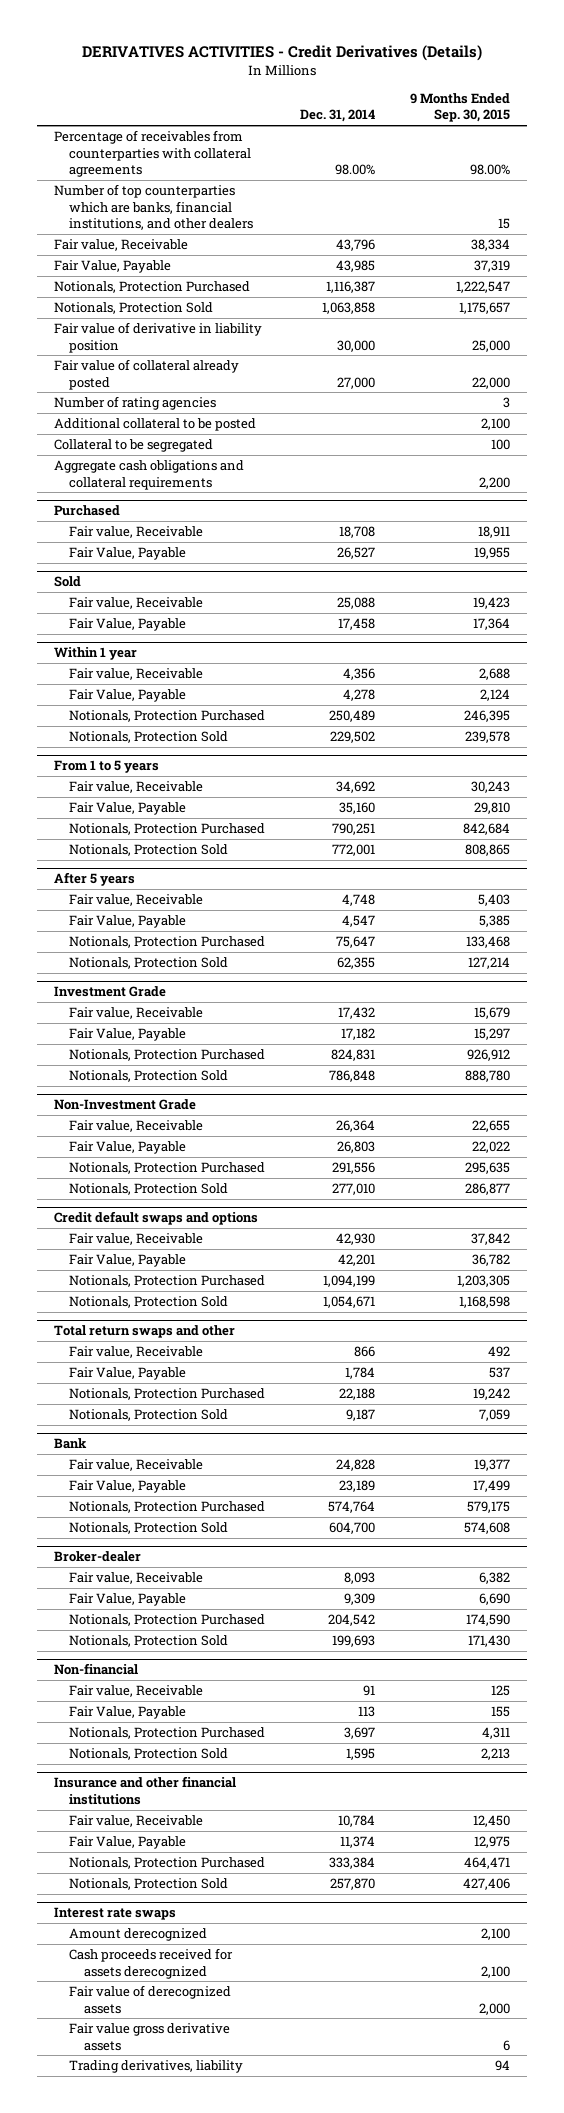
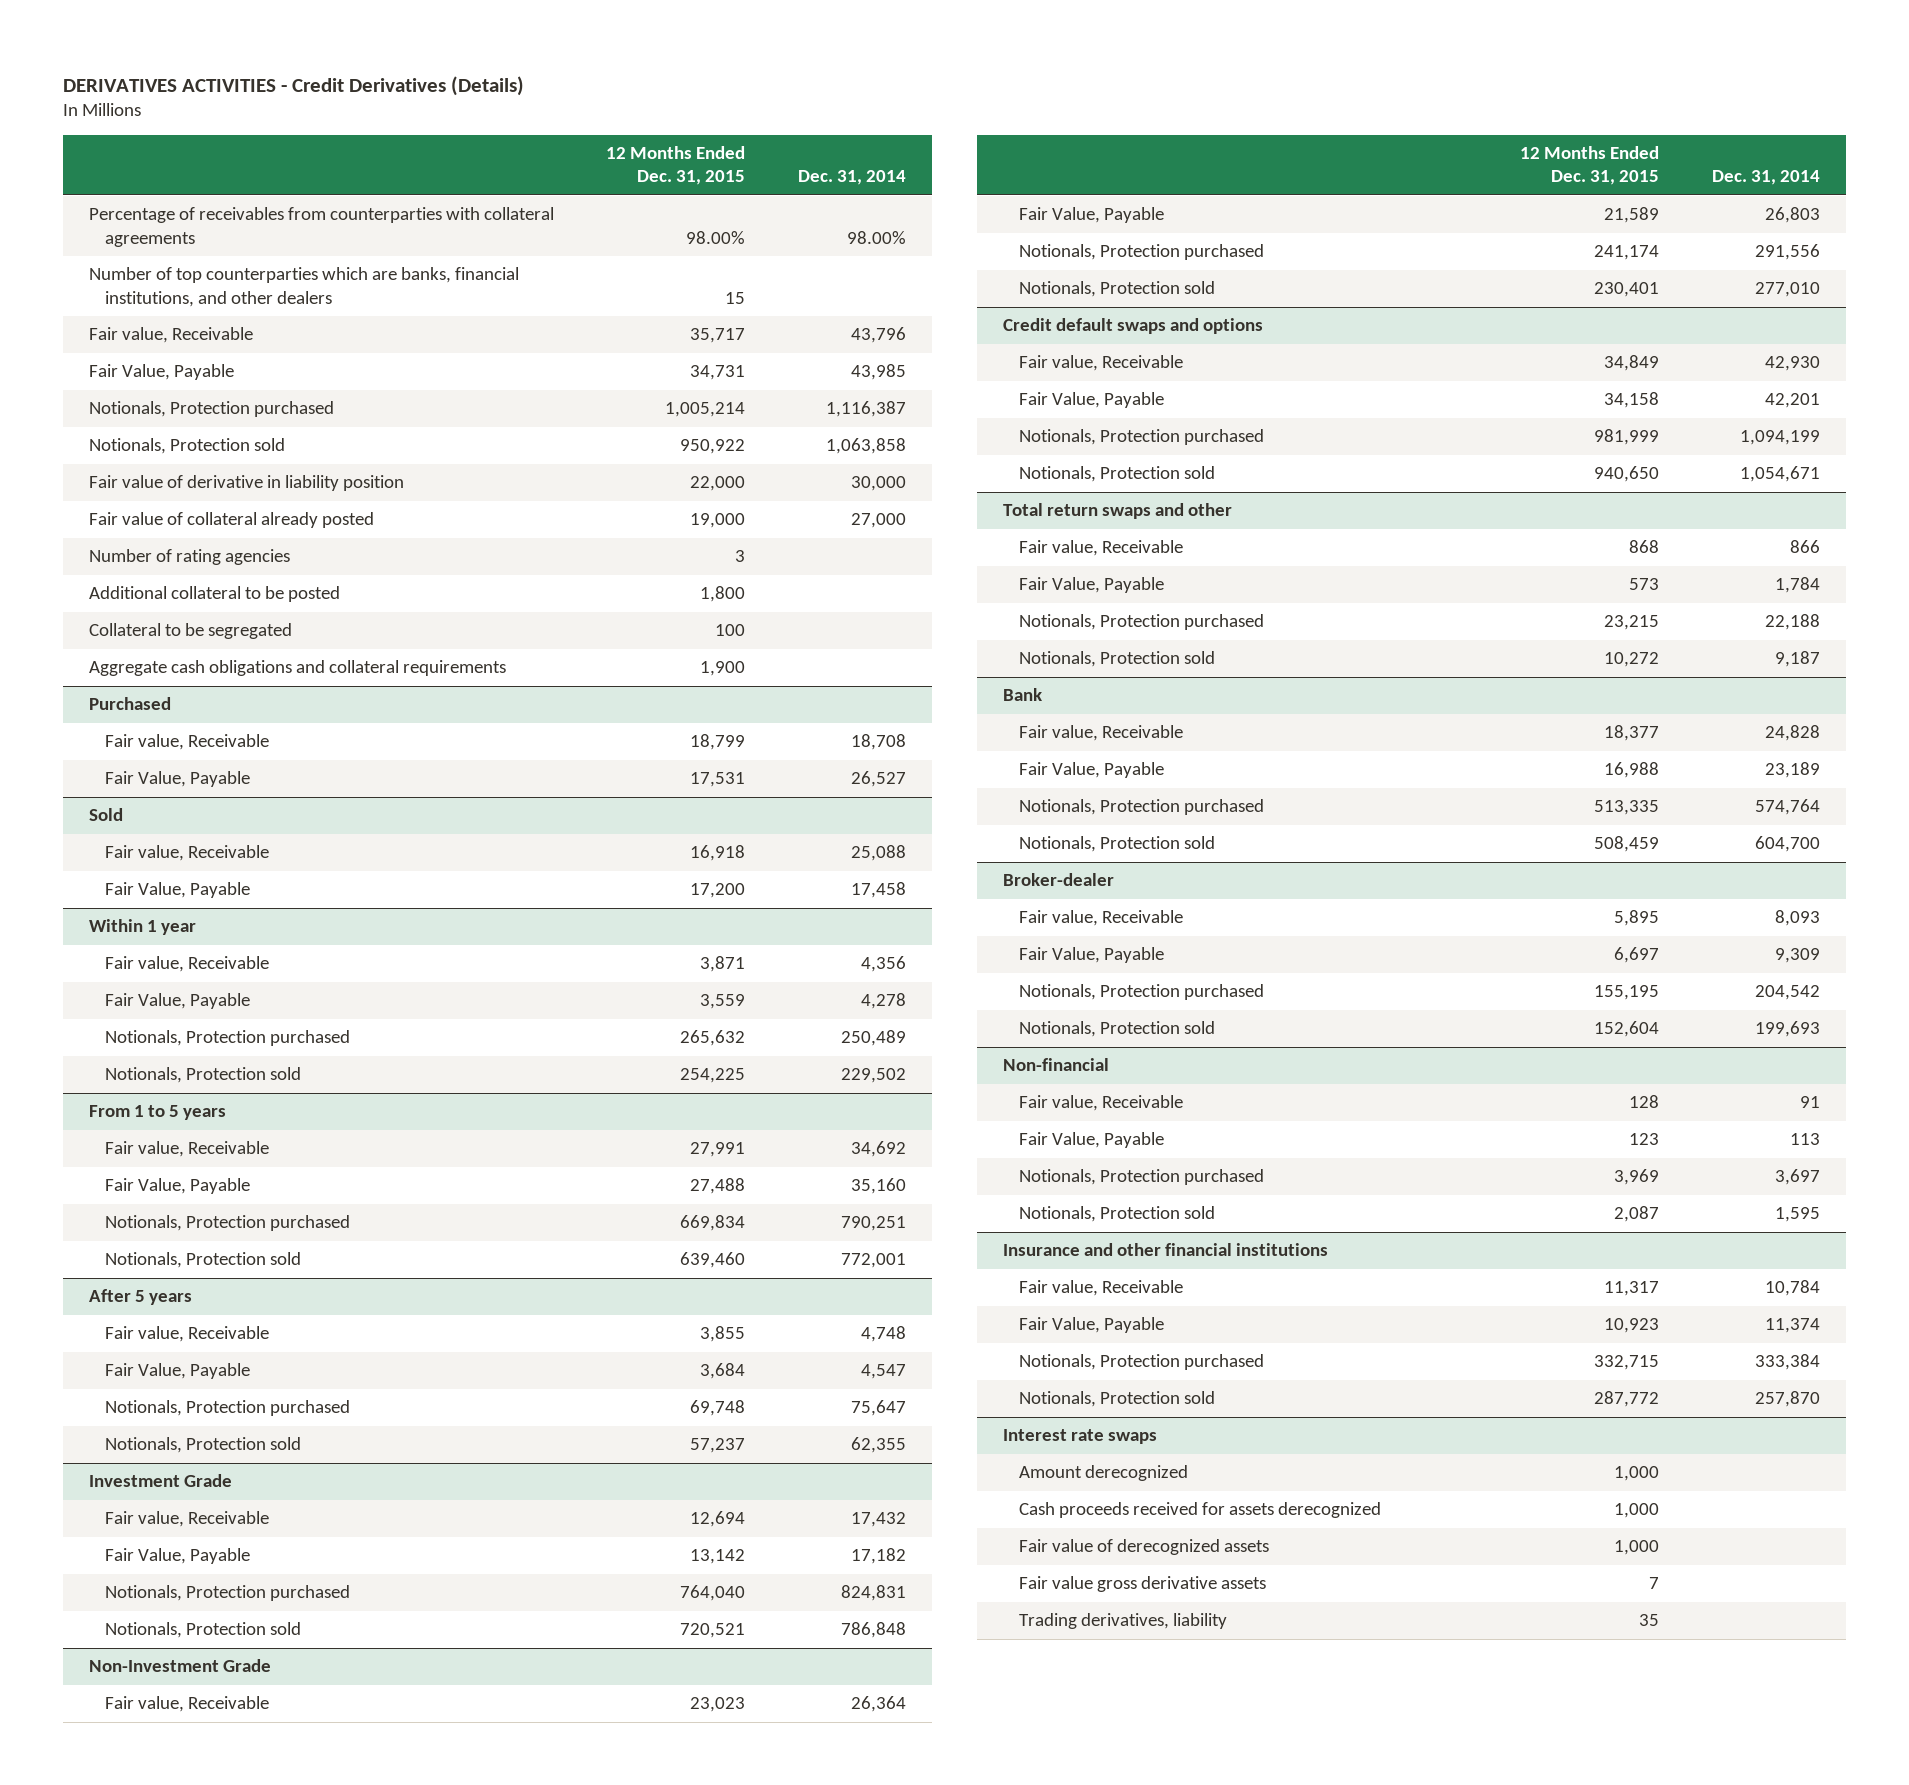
- | Dec. 31, 2014 | 9 Months Ended Sep. 30, 2015
+ | 12 Months Ended Dec. 31, 2015 | Dec. 31, 2014
- Notionals, Protection Purchased | 1,116,387 | 1,222,547
- Notionals, Protection Sold | 1,063,858 | 1,175,657
+ Notionals, Protection purchased | 1,005,214 | 1,116,387
+ Notionals, Protection sold | 950,922 | 1,063,858
@ Within 1 year
- Notionals, Protection Purchased | 250,489 | 246,395
- Notionals, Protection Sold | 229,502 | 239,578
+ Notionals, Protection purchased | 265,632 | 250,489
+ Notionals, Protection sold | 254,225 | 229,502
@ From 1 to 5 years
- Notionals, Protection Purchased | 790,251 | 842,684
- Notionals, Protection Sold | 772,001 | 808,865
+ Notionals, Protection purchased | 669,834 | 790,251
+ Notionals, Protection sold | 639,460 | 772,001
@ After 5 years
- Notionals, Protection Purchased | 75,647 | 133,468
- Notionals, Protection Sold | 62,355 | 127,214
+ Notionals, Protection purchased | 69,748 | 75,647
+ Notionals, Protection sold | 57,237 | 62,355
@ Investment Grade
- Notionals, Protection Purchased | 824,831 | 926,912
- Notionals, Protection Sold | 786,848 | 888,780
+ Notionals, Protection purchased | 764,040 | 824,831
+ Notionals, Protection sold | 720,521 | 786,848
@ Non-Investment Grade
- Notionals, Protection Purchased | 291,556 | 295,635
- Notionals, Protection Sold | 277,010 | 286,877
+ Notionals, Protection purchased | 241,174 | 291,556
+ Notionals, Protection sold | 230,401 | 277,010
@ Credit default swaps and options
- Notionals, Protection Purchased | 1,094,199 | 1,203,305
- Notionals, Protection Sold | 1,054,671 | 1,168,598
+ Notionals, Protection purchased | 981,999 | 1,094,199
+ Notionals, Protection sold | 940,650 | 1,054,671
@ Total return swaps and other
- Notionals, Protection Purchased | 22,188 | 19,242
- Notionals, Protection Sold | 9,187 | 7,059
+ Notionals, Protection purchased | 23,215 | 22,188
+ Notionals, Protection sold | 10,272 | 9,187
@ Bank
- Notionals, Protection Purchased | 574,764 | 579,175
- Notionals, Protection Sold | 604,700 | 574,608
+ Notionals, Protection purchased | 513,335 | 574,764
+ Notionals, Protection sold | 508,459 | 604,700
@ Broker-dealer
- Notionals, Protection Purchased | 204,542 | 174,590
- Notionals, Protection Sold | 199,693 | 171,430
+ Notionals, Protection purchased | 155,195 | 204,542
+ Notionals, Protection sold | 152,604 | 199,693
@ Non-financial
- Notionals, Protection Purchased | 3,697 | 4,311
- Notionals, Protection Sold | 1,595 | 2,213
+ Notionals, Protection purchased | 3,969 | 3,697
+ Notionals, Protection sold | 2,087 | 1,595
@ Insurance and other financial institutions
- Notionals, Protection Purchased | 333,384 | 464,471
- Notionals, Protection Sold | 257,870 | 427,406
+ Notionals, Protection purchased | 332,715 | 333,384
+ Notionals, Protection sold | 287,772 | 257,870

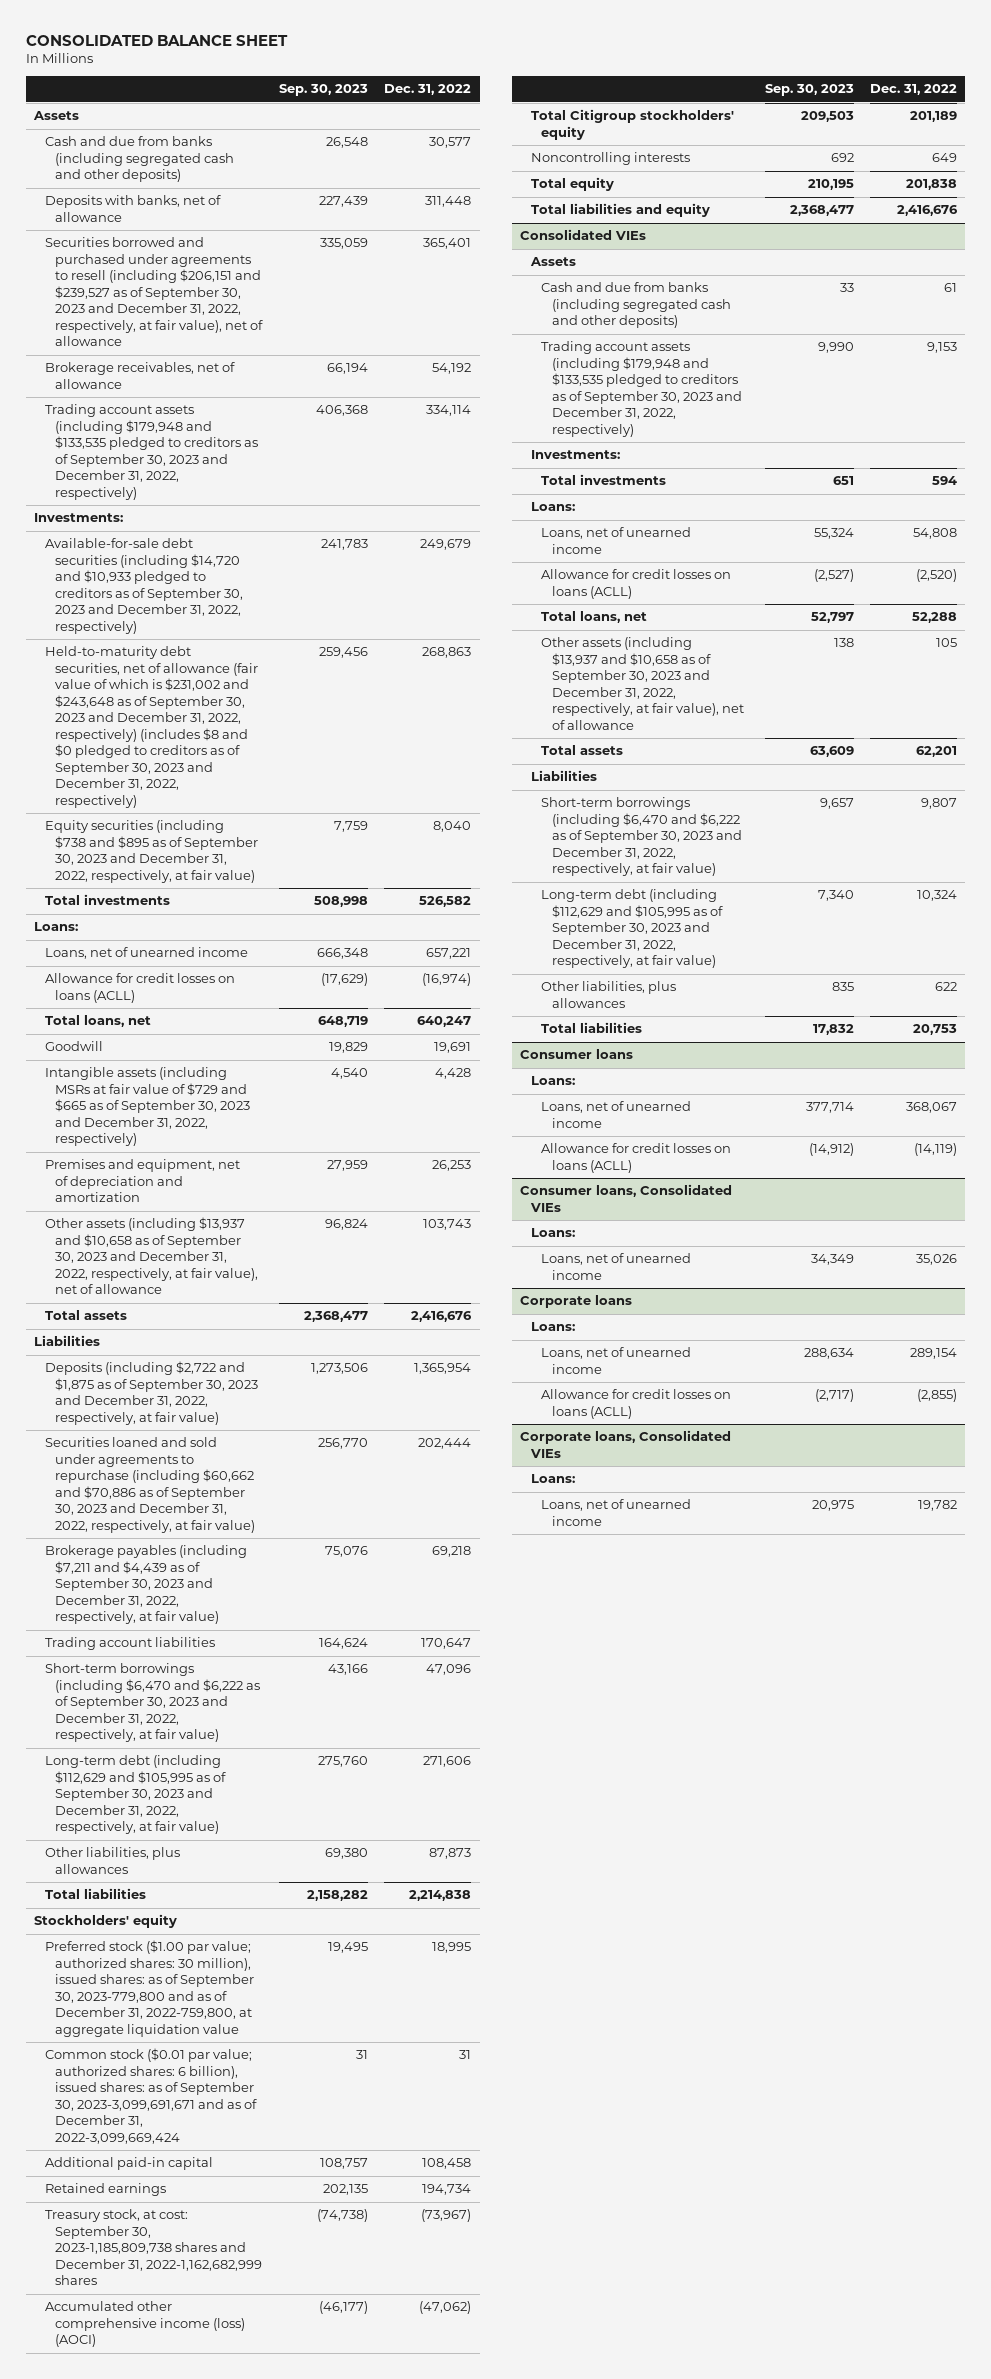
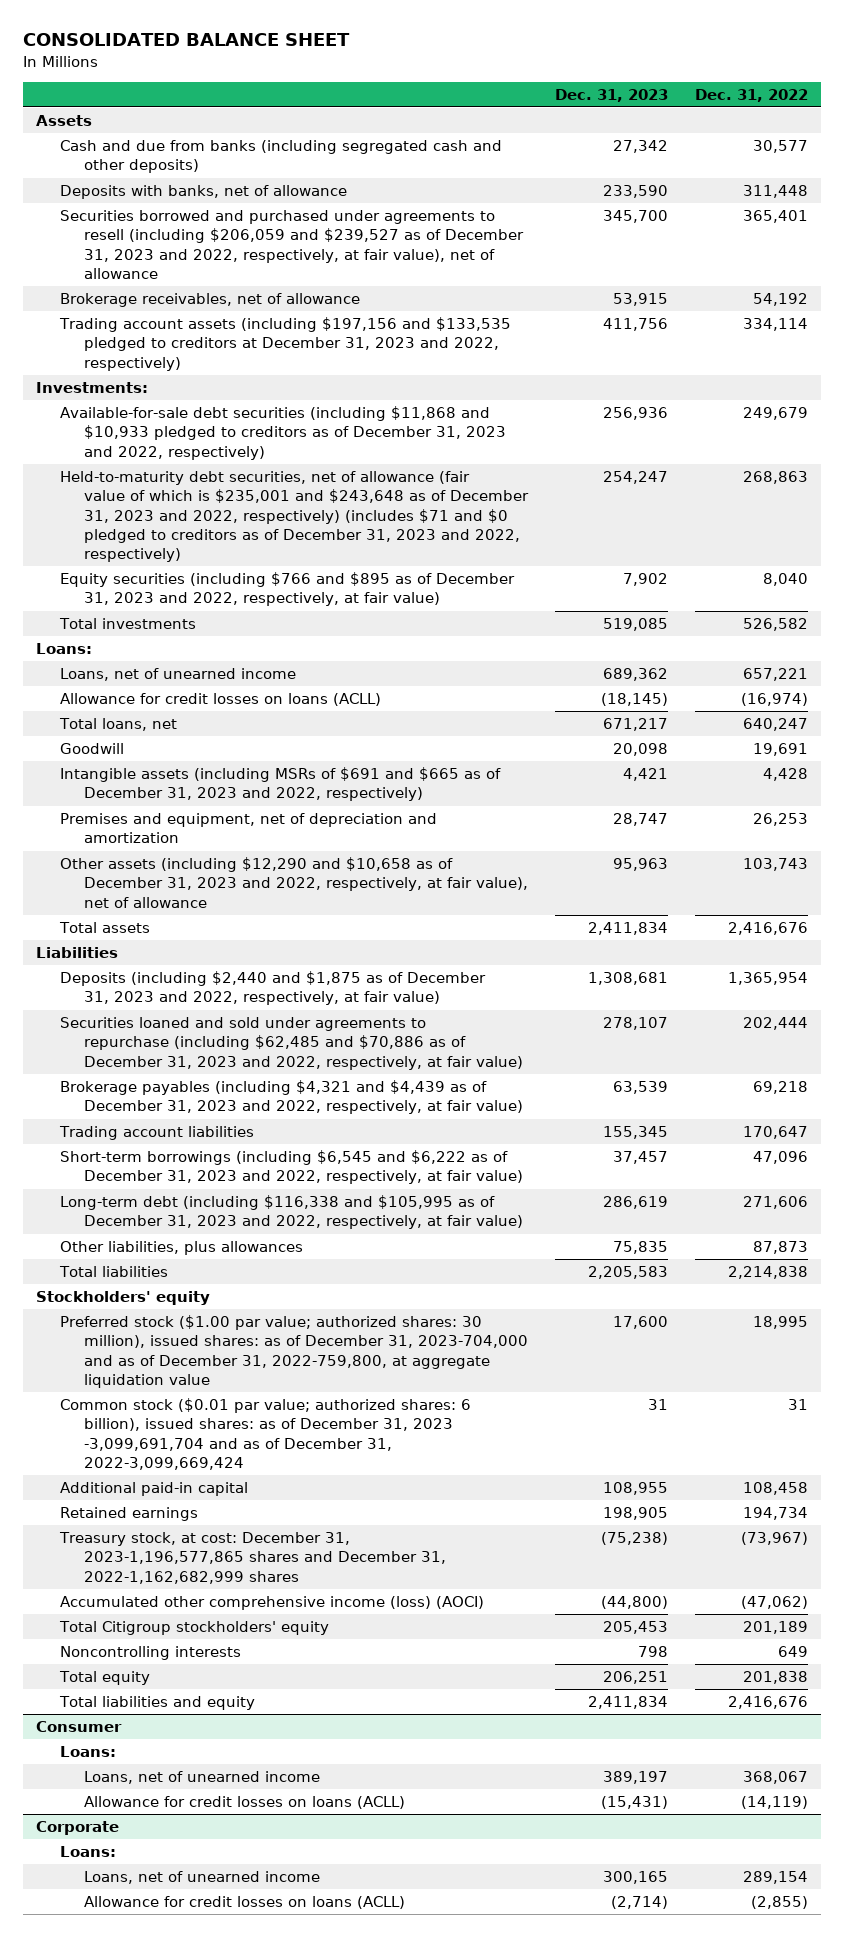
- | Sep. 30, 2023 | Dec. 31, 2022
+ | Dec. 31, 2023 | Dec. 31, 2022
- Securities borrowed and purchased under agreements to resell (including $206,151 and $239,527 as of September 30, 2023 and December 31, 2022, respectively, at fair value), net of allowance | 335,059 | 365,401
+ Securities borrowed and purchased under agreements to resell (including $206,059 and $239,527 as of December 31, 2023 and 2022, respectively, at fair value), net of allowance | 345,700 | 365,401
- Trading account assets (including $179,948 and $133,535 pledged to creditors as of September 30, 2023 and December 31, 2022, respectively) | 406,368 | 334,114
+ Trading account assets (including $197,156 and $133,535 pledged to creditors at December 31, 2023 and 2022, respectively) | 411,756 | 334,114
- Available-for-sale debt securities (including $14,720 and $10,933 pledged to creditors as of September 30, 2023 and December 31, 2022, respectively) | 241,783 | 249,679
- Held-to-maturity debt securities, net of allowance (fair value of which is $231,002 and $243,648 as of September 30, 2023 and December 31, 2022, respectively) (includes $8 and $0 pledged to creditors as of September 30, 2023 and December 31, 2022, respectively) | 259,456 | 268,863
- Equity securities (including $738 and $895 as of September 30, 2023 and December 31, 2022, respectively, at fair value) | 7,759 | 8,040
+ Available-for-sale debt securities (including $11,868 and $10,933 pledged to creditors as of December 31, 2023 and 2022, respectively) | 256,936 | 249,679
+ Held-to-maturity debt securities, net of allowance (fair value of which is $235,001 and $243,648 as of December 31, 2023 and 2022, respectively) (includes $71 and $0 pledged to creditors as of December 31, 2023 and 2022, respectively) | 254,247 | 268,863
+ Equity securities (including $766 and $895 as of December 31, 2023 and 2022, respectively, at fair value) | 7,902 | 8,040
- Intangible assets (including MSRs at fair value of $729 and $665 as of September 30, 2023 and December 31, 2022, respectively) | 4,540 | 4,428
+ Intangible assets (including MSRs of $691 and $665 as of December 31, 2023 and 2022, respectively) | 4,421 | 4,428
- Other assets (including $13,937 and $10,658 as of September 30, 2023 and December 31, 2022, respectively, at fair value), net of allowance | 96,824 | 103,743
+ Other assets (including $12,290 and $10,658 as of December 31, 2023 and 2022, respectively, at fair value), net of allowance | 95,963 | 103,743
- Deposits (including $2,722 and $1,875 as of September 30, 2023 and December 31, 2022, respectively, at fair value) | 1,273,506 | 1,365,954
- Securities loaned and sold under agreements to repurchase (including $60,662 and $70,886 as of September 30, 2023 and December 31, 2022, respectively, at fair value) | 256,770 | 202,444
- Brokerage payables (including $7,211 and $4,439 as of September 30, 2023 and December 31, 2022, respectively, at fair value) | 75,076 | 69,218
+ Deposits (including $2,440 and $1,875 as of December 31, 2023 and 2022, respectively, at fair value) | 1,308,681 | 1,365,954
+ Securities loaned and sold under agreements to repurchase (including $62,485 and $70,886 as of December 31, 2023 and 2022, respectively, at fair value) | 278,107 | 202,444
+ Brokerage payables (including $4,321 and $4,439 as of December 31, 2023 and 2022, respectively, at fair value) | 63,539 | 69,218
- Short-term borrowings (including $6,470 and $6,222 as of September 30, 2023 and December 31, 2022, respectively, at fair value) | 43,166 | 47,096
- Long-term debt (including $112,629 and $105,995 as of September 30, 2023 and December 31, 2022, respectively, at fair value) | 275,760 | 271,606
+ Short-term borrowings (including $6,545 and $6,222 as of December 31, 2023 and 2022, respectively, at fair value) | 37,457 | 47,096
+ Long-term debt (including $116,338 and $105,995 as of December 31, 2023 and 2022, respectively, at fair value) | 286,619 | 271,606
- Preferred stock ($1.00 par value; authorized shares: 30 million), issued shares: as of September 30, 2023-779,800 and as of December 31, 2022-759,800, at aggregate liquidation value | 19,495 | 18,995
- Common stock ($0.01 par value; authorized shares: 6 billion), issued shares: as of September 30, 2023-3,099,691,671 and as of December 31, 2022-3,099,669,424 | 31 | 31
+ Preferred stock ($1.00 par value; authorized shares: 30 million), issued shares: as of December 31, 2023-704,000 and as of December 31, 2022-759,800, at aggregate liquidation value | 17,600 | 18,995
+ Common stock ($0.01 par value; authorized shares: 6 billion), issued shares: as of December 31, 2023 -3,099,691,704 and as of December 31, 2022-3,099,669,424 | 31 | 31
- Treasury stock, at cost: September 30, 2023-1,185,809,738 shares and December 31, 2022-1,162,682,999 shares | (74,738) | (73,967)
+ Treasury stock, at cost: December 31, 2023-1,196,577,865 shares and December 31, 2022-1,162,682,999 shares | (75,238) | (73,967)
- Consolidated VIEs
- Assets
- Cash and due from banks (including segregated cash and other deposits) | 33 | 61
- Trading account assets (including $179,948 and $133,535 pledged to creditors as of September 30, 2023 and December 31, 2022, respectively) | 9,990 | 9,153
- Investments:
- Total investments | 651 | 594
- Loans:
- Loans, net of unearned income | 55,324 | 54,808
- Allowance for credit losses on loans (ACLL) | (2,527) | (2,520)
- Total loans, net | 52,797 | 52,288
- Other assets (including $13,937 and $10,658 as of September 30, 2023 and December 31, 2022, respectively, at fair value), net of allowance | 138 | 105
- Total assets | 63,609 | 62,201
- Liabilities
- Short-term borrowings (including $6,470 and $6,222 as of September 30, 2023 and December 31, 2022, respectively, at fair value) | 9,657 | 9,807
- Long-term debt (including $112,629 and $105,995 as of September 30, 2023 and December 31, 2022, respectively, at fair value) | 7,340 | 10,324
- Other liabilities, plus allowances | 835 | 622
- Total liabilities | 17,832 | 20,753
- Consumer loans
+ Consumer
- Consumer loans, Consolidated VIEs
- Loans:
- Loans, net of unearned income | 34,349 | 35,026
- Corporate loans
+ Corporate
- Corporate loans, Consolidated VIEs
- Loans:
- Loans, net of unearned income | 20,975 | 19,782

